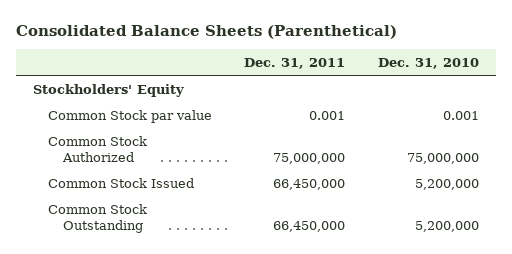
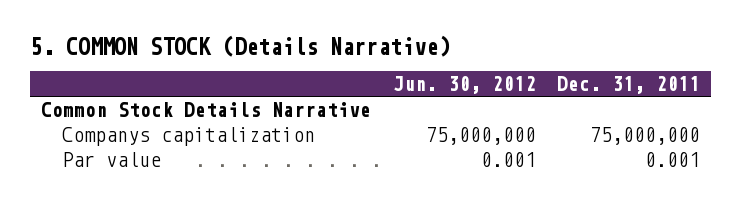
- Consolidated Balance Sheets (Parenthetical)
+ 5. COMMON STOCK (Details Narrative)
- | Dec. 31, 2011 | Dec. 31, 2010
+ | Jun. 30, 2012 | Dec. 31, 2011
- Stockholders' Equity
- Common Stock par value | 0.001 | 0.001
- Common Stock Authorized | 75,000,000 | 75,000,000
- Common Stock Issued | 66,450,000 | 5,200,000
- Common Stock Outstanding | 66,450,000 | 5,200,000
+ Common Stock Details Narrative
+ Companys capitalization | 75,000,000 | 75,000,000
+ Par value | 0.001 | 0.001

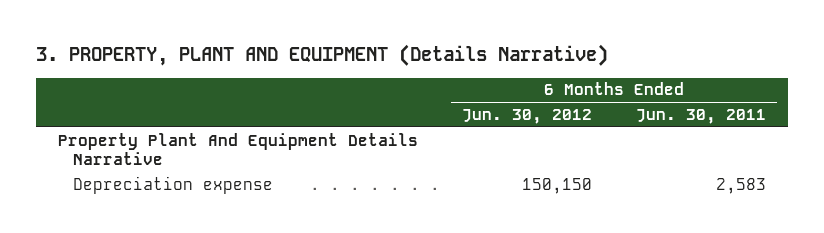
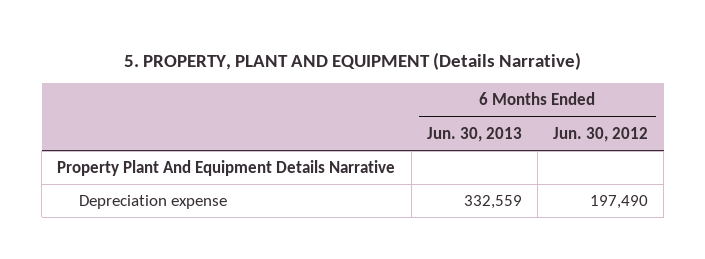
- 3. PROPERTY, PLANT AND EQUIPMENT (Details Narrative)
+ 5. PROPERTY, PLANT AND EQUIPMENT (Details Narrative)
- | 6 Months Ended Jun. 30, 2012 | 6 Months Ended Jun. 30, 2011
+ | 6 Months Ended Jun. 30, 2013 | 6 Months Ended Jun. 30, 2012
- Depreciation expense | 150,150 | 2,583
+ Depreciation expense | 332,559 | 197,490

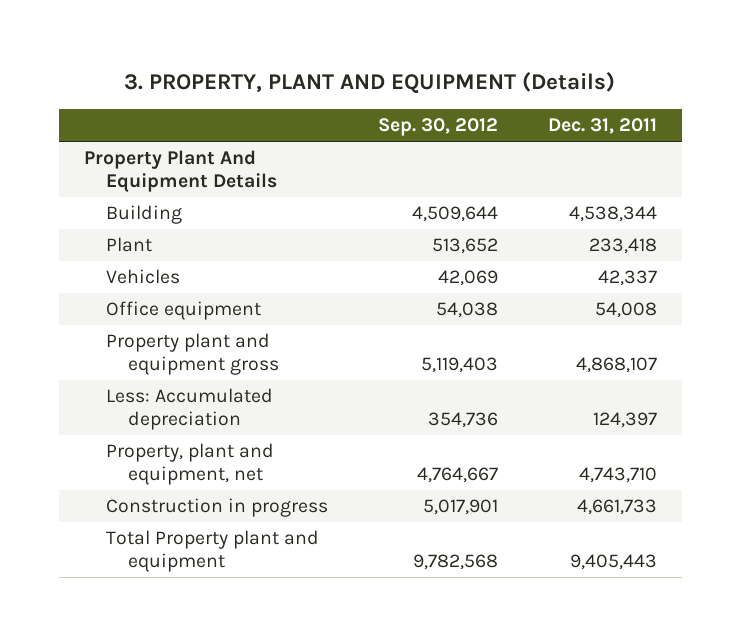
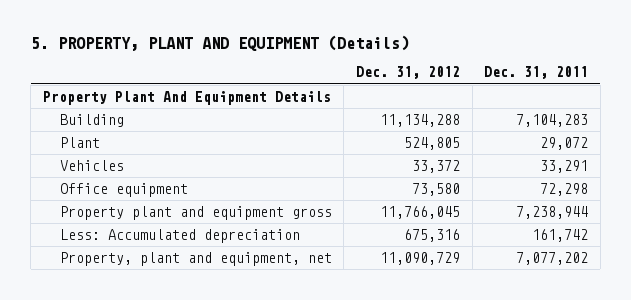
- 3. PROPERTY, PLANT AND EQUIPMENT (Details)
+ 5. PROPERTY, PLANT AND EQUIPMENT (Details)
- | Sep. 30, 2012 | Dec. 31, 2011
+ | Dec. 31, 2012 | Dec. 31, 2011
- Building | 4,509,644 | 4,538,344
- Plant | 513,652 | 233,418
- Vehicles | 42,069 | 42,337
- Office equipment | 54,038 | 54,008
- Property plant and equipment gross | 5,119,403 | 4,868,107
- Less: Accumulated depreciation | 354,736 | 124,397
- Property, plant and equipment, net | 4,764,667 | 4,743,710
- Construction in progress | 5,017,901 | 4,661,733
- Total Property plant and equipment | 9,782,568 | 9,405,443
+ Building | 11,134,288 | 7,104,283
+ Plant | 524,805 | 29,072
+ Vehicles | 33,372 | 33,291
+ Office equipment | 73,580 | 72,298
+ Property plant and equipment gross | 11,766,045 | 7,238,944
+ Less: Accumulated depreciation | 675,316 | 161,742
+ Property, plant and equipment, net | 11,090,729 | 7,077,202

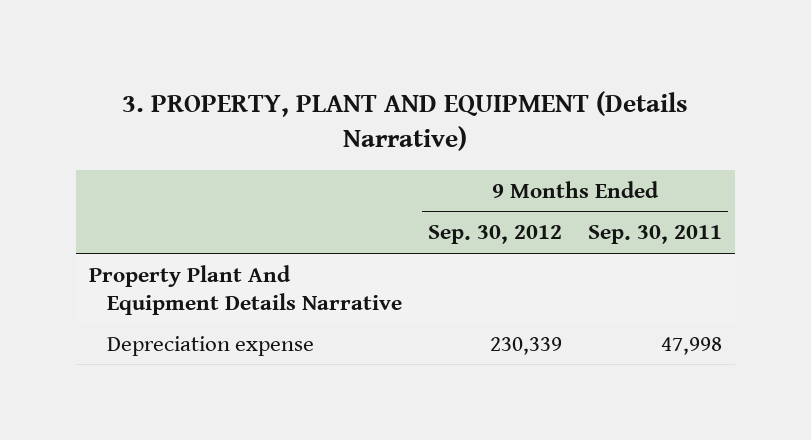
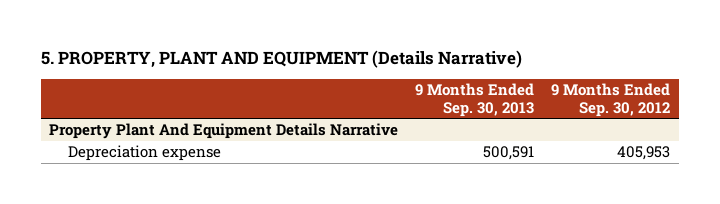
- 3. PROPERTY, PLANT AND EQUIPMENT (Details Narrative)
+ 5. PROPERTY, PLANT AND EQUIPMENT (Details Narrative)
- | 9 Months Ended Sep. 30, 2012 | 9 Months Ended Sep. 30, 2011
+ | 9 Months Ended Sep. 30, 2013 | 9 Months Ended Sep. 30, 2012
- Depreciation expense | 230,339 | 47,998
+ Depreciation expense | 500,591 | 405,953

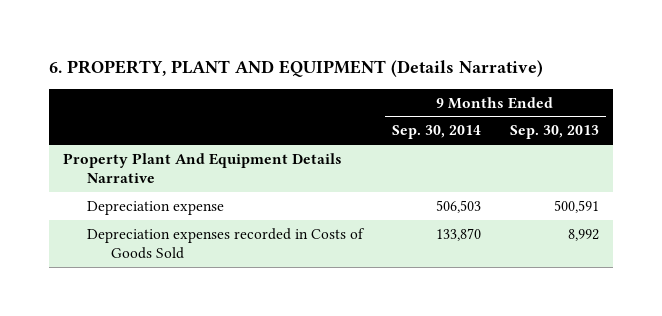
- 5. PROPERTY, PLANT AND EQUIPMENT (Details Narrative)
+ 6. PROPERTY, PLANT AND EQUIPMENT (Details Narrative)
- | 9 Months Ended Sep. 30, 2013 | 9 Months Ended Sep. 30, 2012
+ | 9 Months Ended Sep. 30, 2014 | 9 Months Ended Sep. 30, 2013
+ Depreciation expenses recorded in Costs of Goods Sold | 133,870 | 8,992

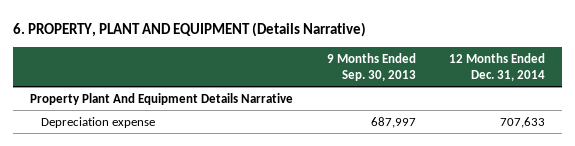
- | 9 Months Ended Sep. 30, 2014 | 9 Months Ended Sep. 30, 2013
+ | 9 Months Ended Sep. 30, 2013 | 12 Months Ended Dec. 31, 2014
- Depreciation expense | 506,503 | 500,591
- Depreciation expenses recorded in Costs of Goods Sold | 133,870 | 8,992
+ Depreciation expense | 687,997 | 707,633

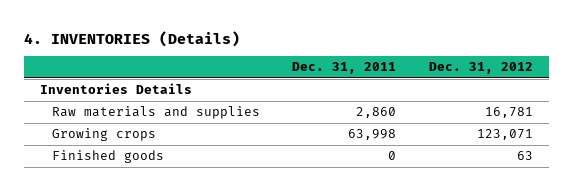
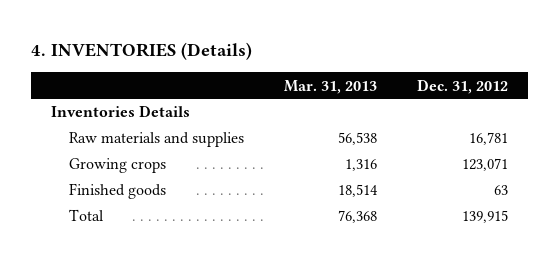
- | Dec. 31, 2011 | Dec. 31, 2012
+ | Mar. 31, 2013 | Dec. 31, 2012
+ Total | 76,368 | 139,915

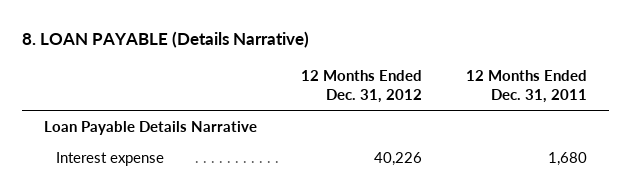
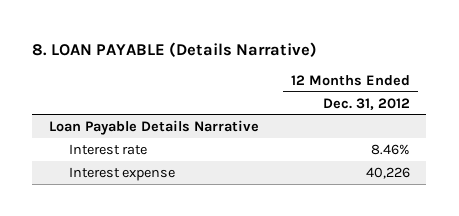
- | 12 Months Ended Dec. 31, 2012 | 12 Months Ended Dec. 31, 2011
+ | 12 Months Ended Dec. 31, 2012
+ Interest rate | 8.46%

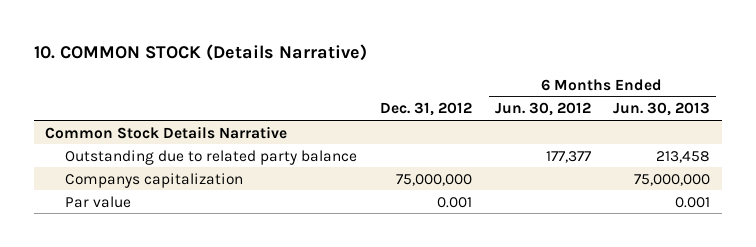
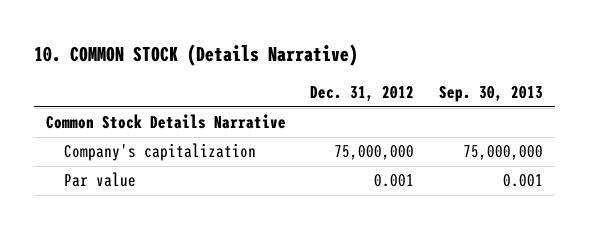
- | Dec. 31, 2012 | 6 Months Ended Jun. 30, 2012 | 6 Months Ended Jun. 30, 2013
+ | Dec. 31, 2012 | Sep. 30, 2013
- Outstanding due to related party balance | | 177,377 | 213,458
- Companys capitalization | 75,000,000 | | 75,000,000
+ Company's capitalization | 75,000,000 | 75,000,000

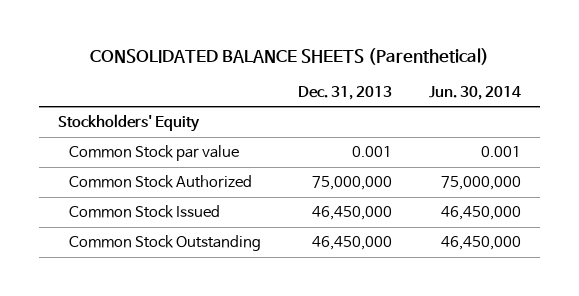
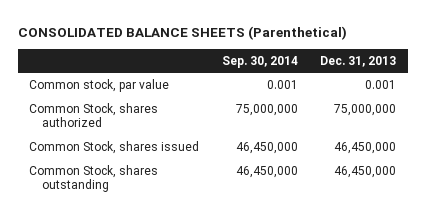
- | Dec. 31, 2013 | Jun. 30, 2014
+ | Sep. 30, 2014 | Dec. 31, 2013
- Stockholders' Equity
- Common Stock par value | 0.001 | 0.001
- Common Stock Authorized | 75,000,000 | 75,000,000
- Common Stock Issued | 46,450,000 | 46,450,000
- Common Stock Outstanding | 46,450,000 | 46,450,000
+ Common stock, par value | 0.001 | 0.001
+ Common Stock, shares authorized | 75,000,000 | 75,000,000
+ Common Stock, shares issued | 46,450,000 | 46,450,000
+ Common Stock, shares outstanding | 46,450,000 | 46,450,000

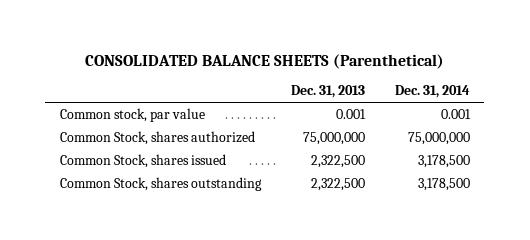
- | Sep. 30, 2014 | Dec. 31, 2013
+ | Dec. 31, 2013 | Dec. 31, 2014
- Common Stock, shares issued | 46,450,000 | 46,450,000
- Common Stock, shares outstanding | 46,450,000 | 46,450,000
+ Common Stock, shares issued | 2,322,500 | 3,178,500
+ Common Stock, shares outstanding | 2,322,500 | 3,178,500

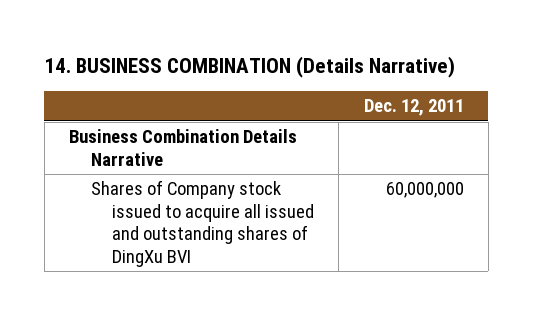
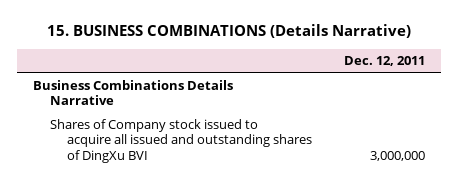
- 14. BUSINESS COMBINATION (Details Narrative)
+ 15. BUSINESS COMBINATIONS (Details Narrative)
- Business Combination Details Narrative
- Shares of Company stock issued to acquire all issued and outstanding shares of DingXu BVI | 60,000,000
+ Business Combinations Details Narrative
+ Shares of Company stock issued to acquire all issued and outstanding shares of DingXu BVI | 3,000,000

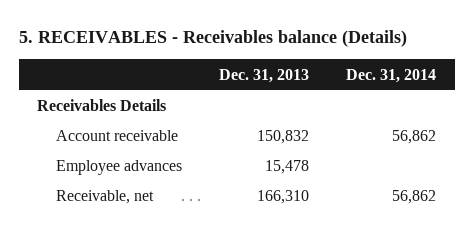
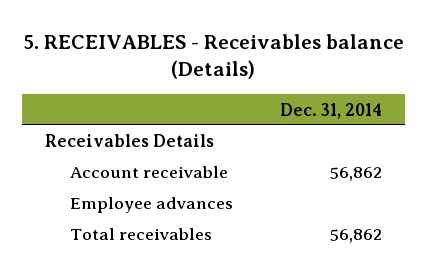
- | Dec. 31, 2013 | Dec. 31, 2014
+ | Dec. 31, 2014
- Receivable, net | 166,310 | 56,862
+ Total receivables | 56,862

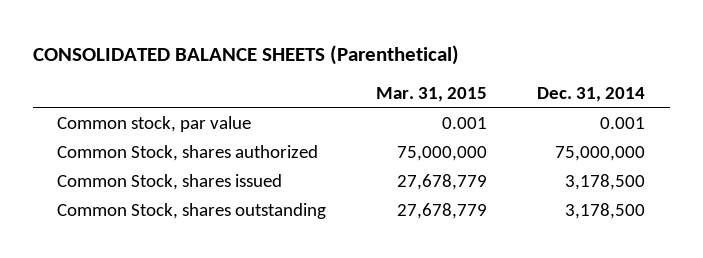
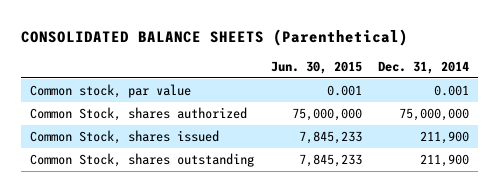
- | Mar. 31, 2015 | Dec. 31, 2014
+ | Jun. 30, 2015 | Dec. 31, 2014
- Common Stock, shares issued | 27,678,779 | 3,178,500
- Common Stock, shares outstanding | 27,678,779 | 3,178,500
+ Common Stock, shares issued | 7,845,233 | 211,900
+ Common Stock, shares outstanding | 7,845,233 | 211,900

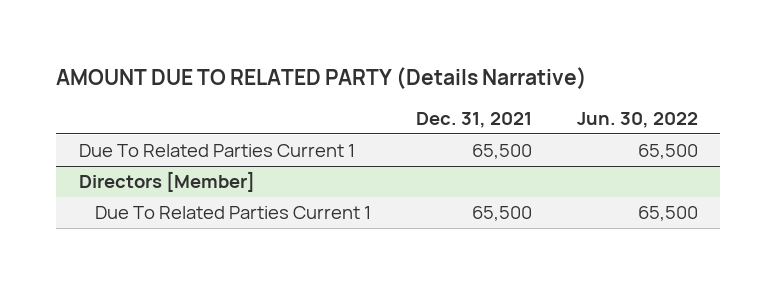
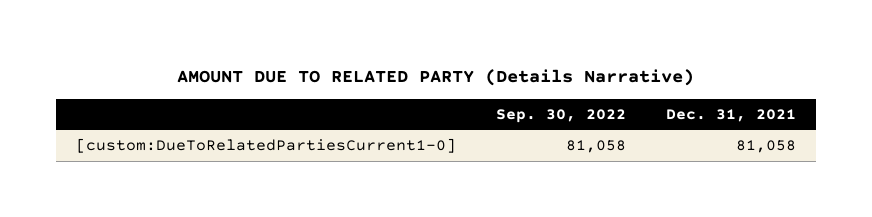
- | Dec. 31, 2021 | Jun. 30, 2022
+ | Sep. 30, 2022 | Dec. 31, 2021
- Due To Related Parties Current 1 | 65,500 | 65,500
- Directors [Member]
- Due To Related Parties Current 1 | 65,500 | 65,500
+ [custom:DueToRelatedPartiesCurrent1-0] | 81,058 | 81,058

